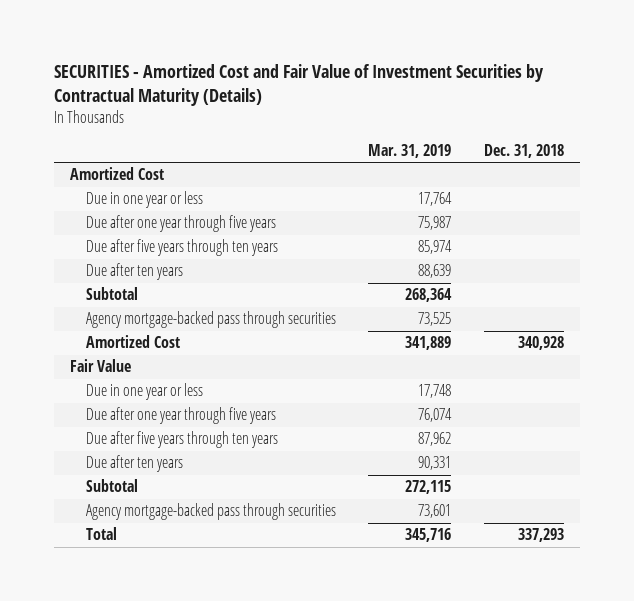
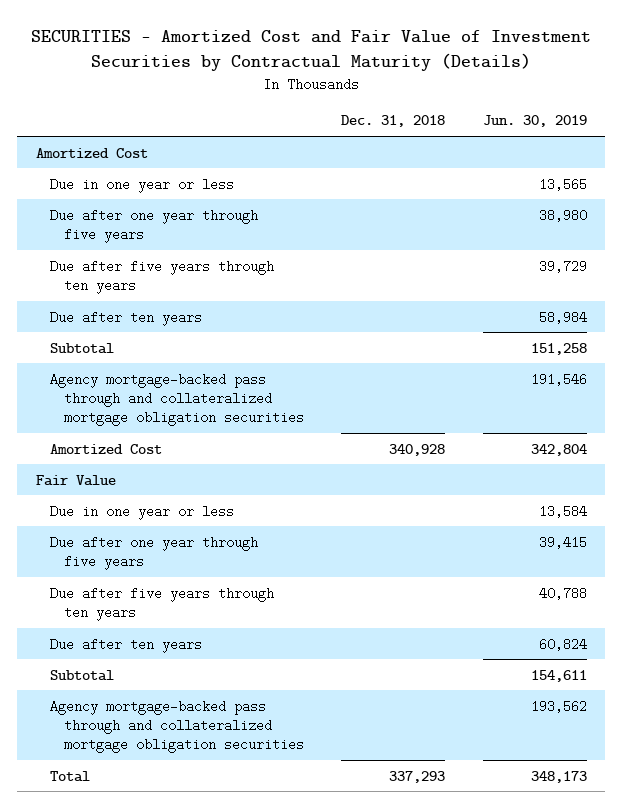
- | Mar. 31, 2019 | Dec. 31, 2018
+ | Dec. 31, 2018 | Jun. 30, 2019
- Agency mortgage-backed pass through securities | 73,525 |
+ Agency mortgage-backed pass through and collateralized mortgage obligation securities | | 191,546
- Agency mortgage-backed pass through securities | 73,601 |
+ Agency mortgage-backed pass through and collateralized mortgage obligation securities | | 193,562

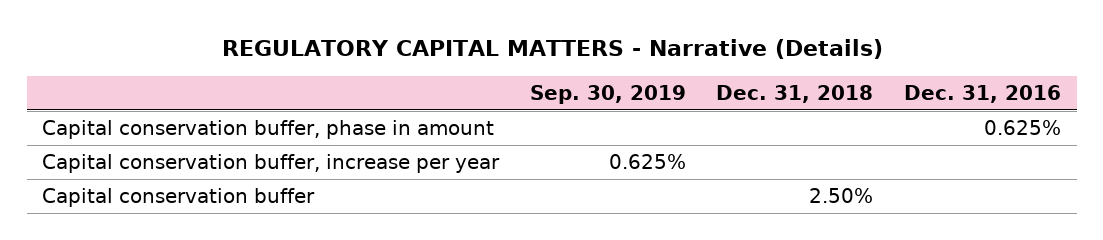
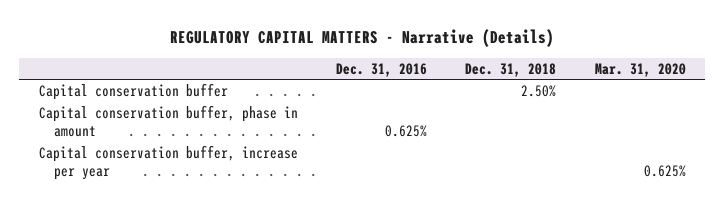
- | Sep. 30, 2019 | Dec. 31, 2018 | Dec. 31, 2016
+ | Dec. 31, 2016 | Dec. 31, 2018 | Mar. 31, 2020
moved up: Capital conservation buffer | | 2.50% |

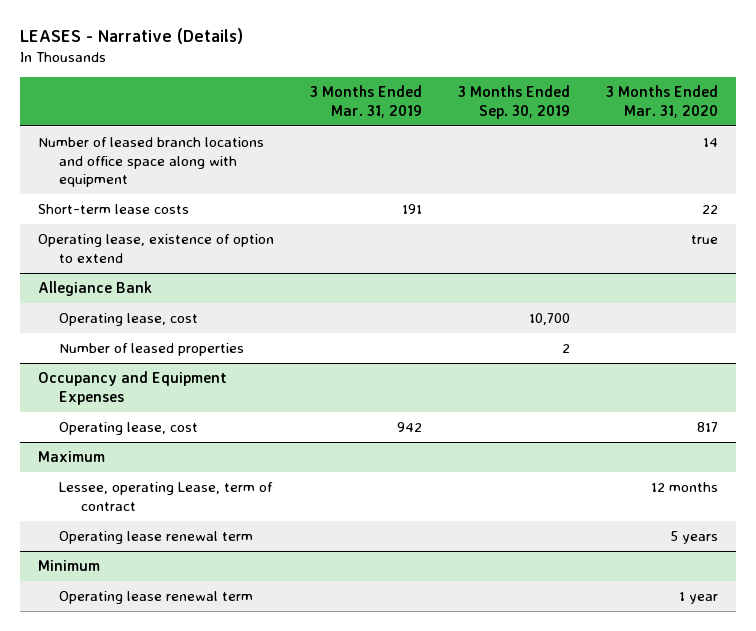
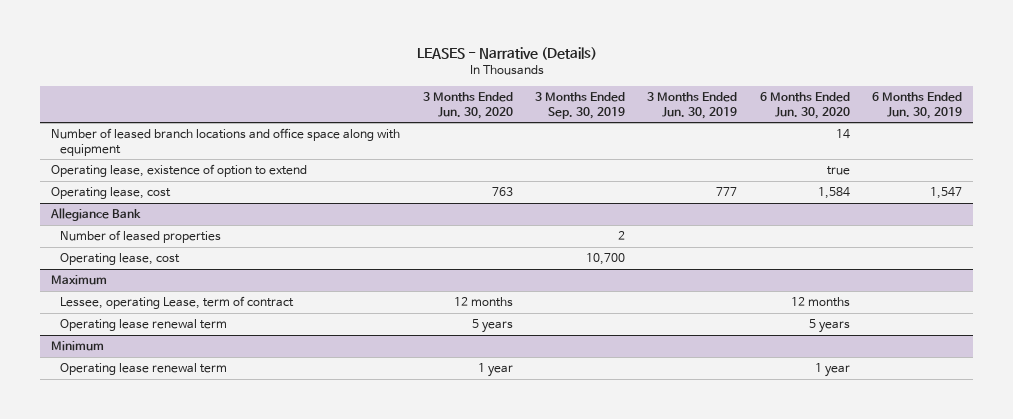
- | 3 Months Ended Mar. 31, 2019 | 3 Months Ended Sep. 30, 2019 | 3 Months Ended Mar. 31, 2020
+ | 3 Months Ended Jun. 30, 2020 | 3 Months Ended Sep. 30, 2019 | 3 Months Ended Jun. 30, 2019 | 6 Months Ended Jun. 30, 2020 | 6 Months Ended Jun. 30, 2019
- Short-term lease costs | 191 | | 22
+ Operating lease, cost | 763 | | 777 | 1,584 | 1,547
- Occupancy and Equipment Expenses
- Operating lease, cost | 942 | | 817
@ Allegiance Bank
moved down: Operating lease, cost | | 10,700 | | |

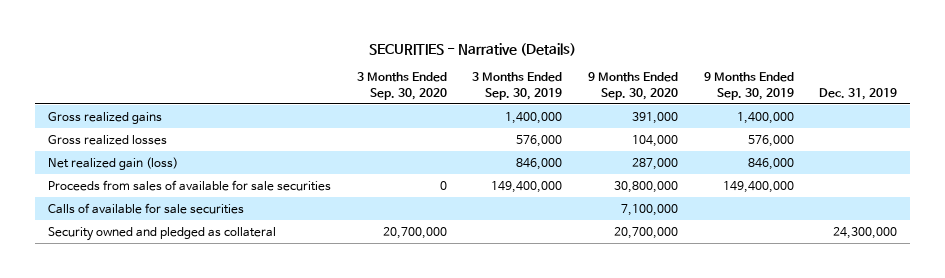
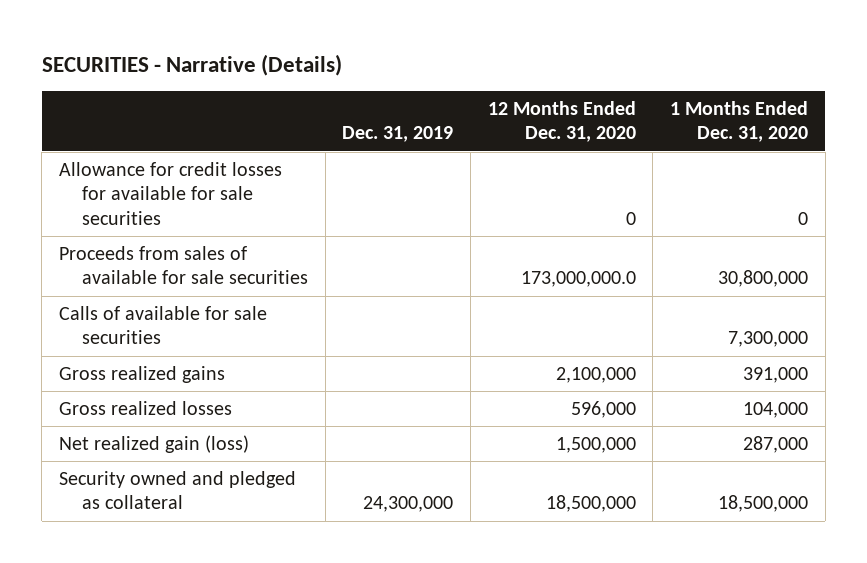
- | 3 Months Ended Sep. 30, 2020 | 3 Months Ended Sep. 30, 2019 | 9 Months Ended Sep. 30, 2020 | 9 Months Ended Sep. 30, 2019 | Dec. 31, 2019
+ | Dec. 31, 2019 | 12 Months Ended Dec. 31, 2020 | 1 Months Ended Dec. 31, 2020
+ Allowance for credit losses for available for sale securities | | 0 | 0
moved up: Proceeds from sales of available for sale securities | | 173,000,000.0 | 30,800,000
moved up: Calls of available for sale securities | | | 7,300,000

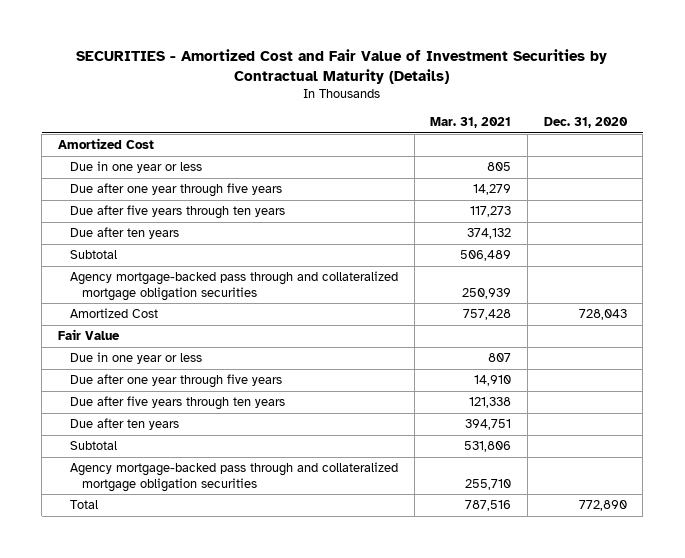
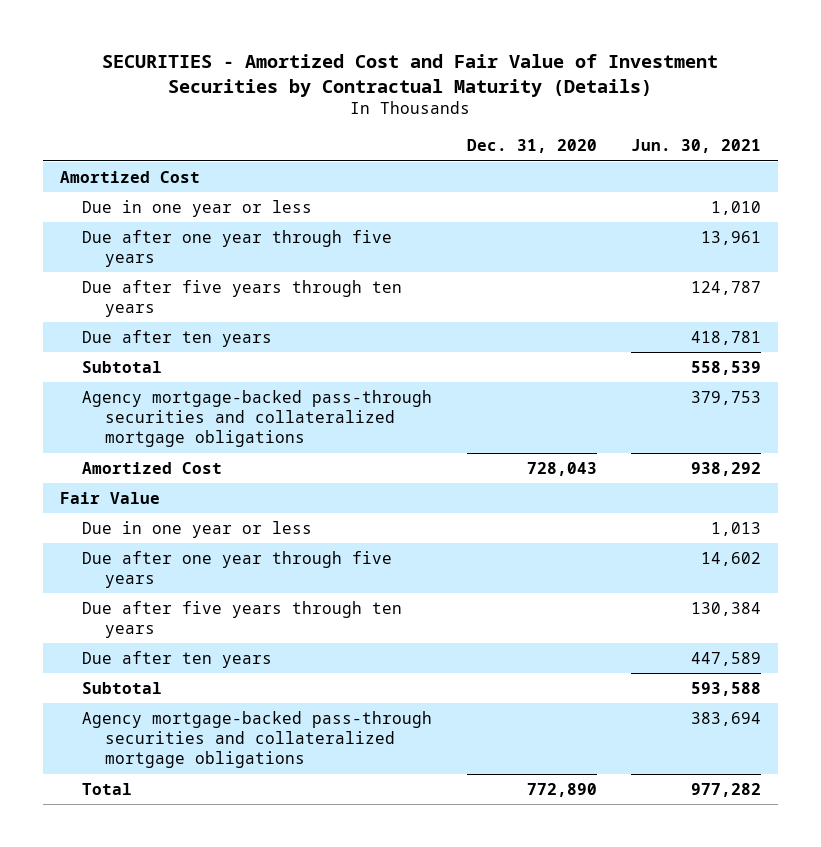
- | Mar. 31, 2021 | Dec. 31, 2020
+ | Dec. 31, 2020 | Jun. 30, 2021
- Agency mortgage-backed pass through and collateralized mortgage obligation securities | 250,939 |
+ Agency mortgage-backed pass-through securities and collateralized mortgage obligations | | 379,753
- Agency mortgage-backed pass through and collateralized mortgage obligation securities | 255,710 |
+ Agency mortgage-backed pass-through securities and collateralized mortgage obligations | | 383,694

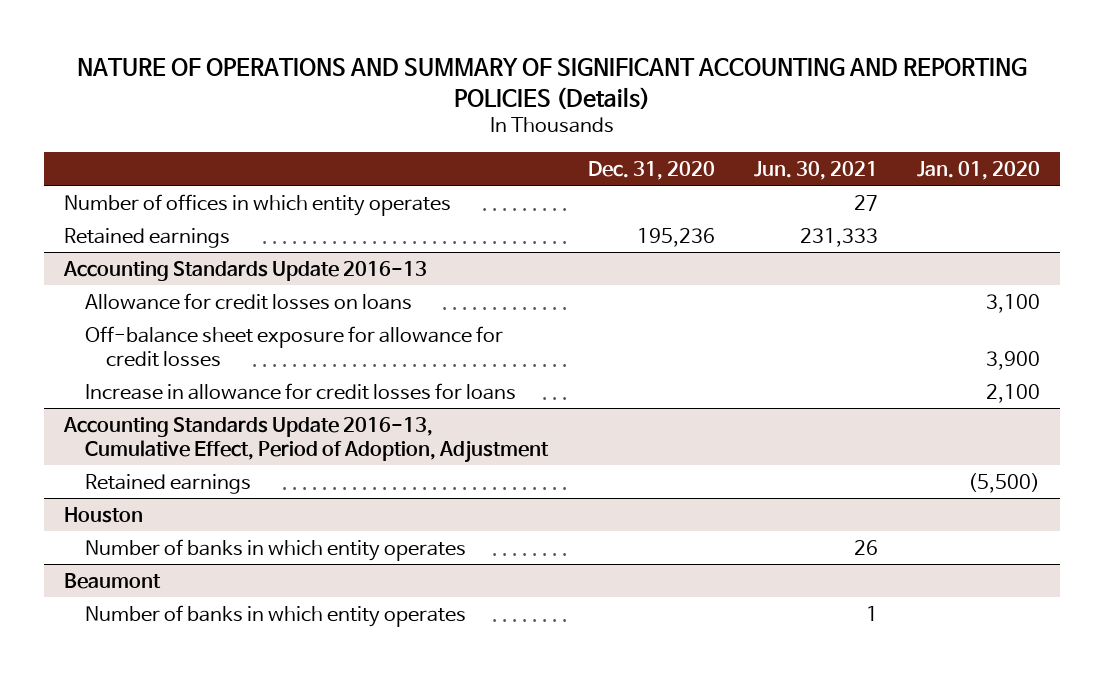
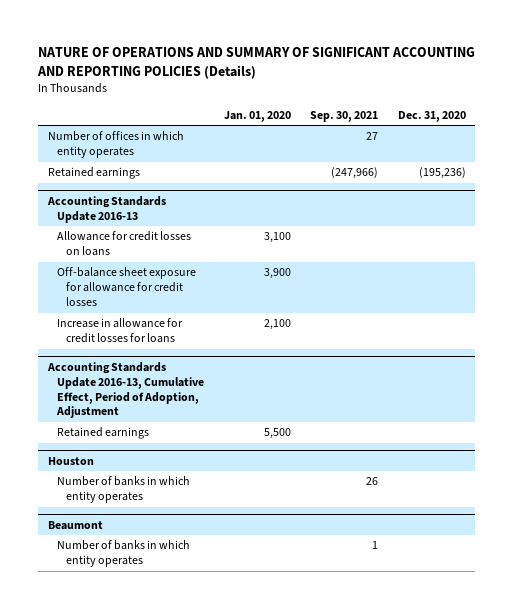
- | Dec. 31, 2020 | Jun. 30, 2021 | Jan. 01, 2020
+ | Jan. 01, 2020 | Sep. 30, 2021 | Dec. 31, 2020
- Retained earnings | 195,236 | 231,333 |
+ Retained earnings | | (247,966) | (195,236)
@ Accounting Standards Update 2016-13, Cumulative Effect, Period of Adoption, Adjustment
- Retained earnings | | | (5,500)
+ Retained earnings | 5,500 | |

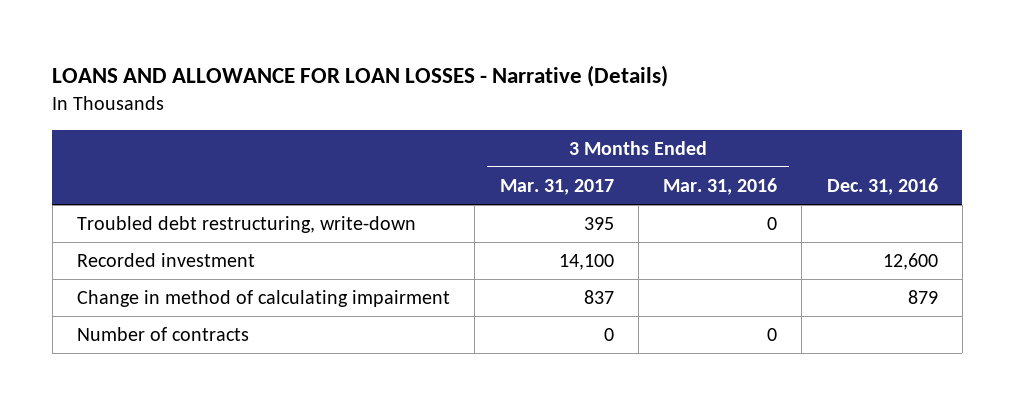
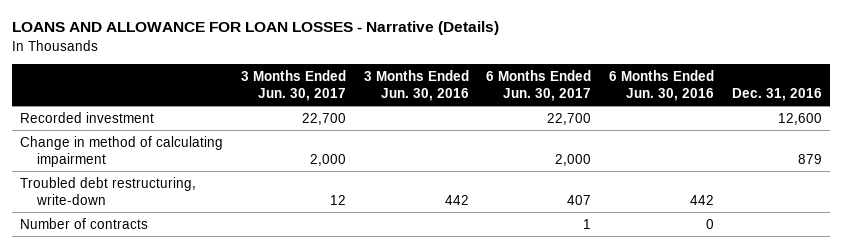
- | 3 Months Ended Mar. 31, 2017 | 3 Months Ended Mar. 31, 2016 | Dec. 31, 2016
+ | 3 Months Ended Jun. 30, 2017 | 3 Months Ended Jun. 30, 2016 | 6 Months Ended Jun. 30, 2017 | 6 Months Ended Jun. 30, 2016 | Dec. 31, 2016
moved down: Troubled debt restructuring, write-down | 12 | 442 | 407 | 442 |

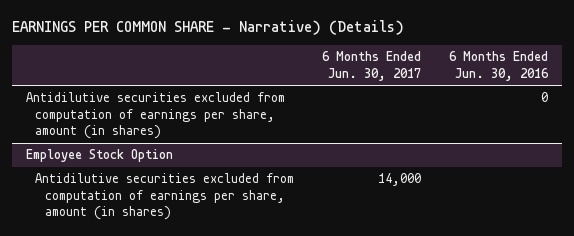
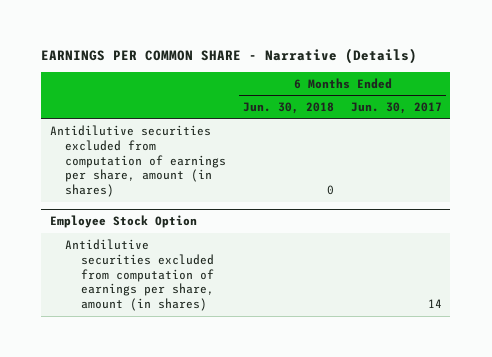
- EARNINGS PER COMMON SHARE - Narrative) (Details)
+ EARNINGS PER COMMON SHARE - Narrative (Details)
- | 6 Months Ended Jun. 30, 2017 | 6 Months Ended Jun. 30, 2016
+ | 6 Months Ended Jun. 30, 2018 | 6 Months Ended Jun. 30, 2017
@ Employee Stock Option
- Antidilutive securities excluded from computation of earnings per share, amount (in shares) | 14,000 |
+ Antidilutive securities excluded from computation of earnings per share, amount (in shares) | | 14

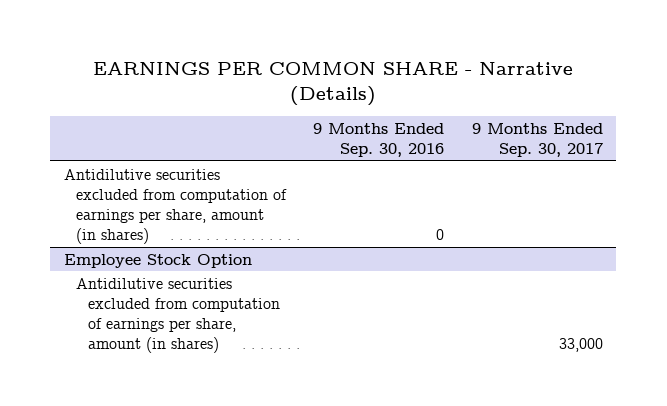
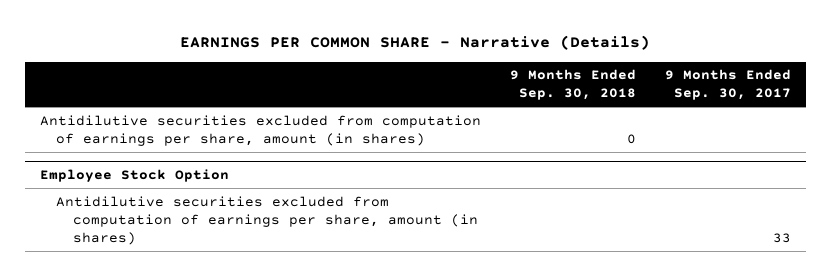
- | 9 Months Ended Sep. 30, 2016 | 9 Months Ended Sep. 30, 2017
+ | 9 Months Ended Sep. 30, 2018 | 9 Months Ended Sep. 30, 2017
@ Employee Stock Option
- Antidilutive securities excluded from computation of earnings per share, amount (in shares) | | 33,000
+ Antidilutive securities excluded from computation of earnings per share, amount (in shares) | | 33

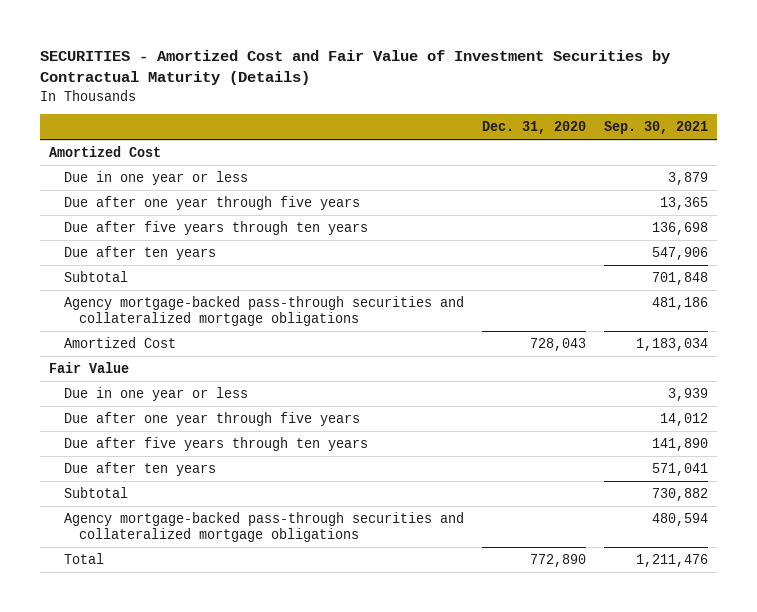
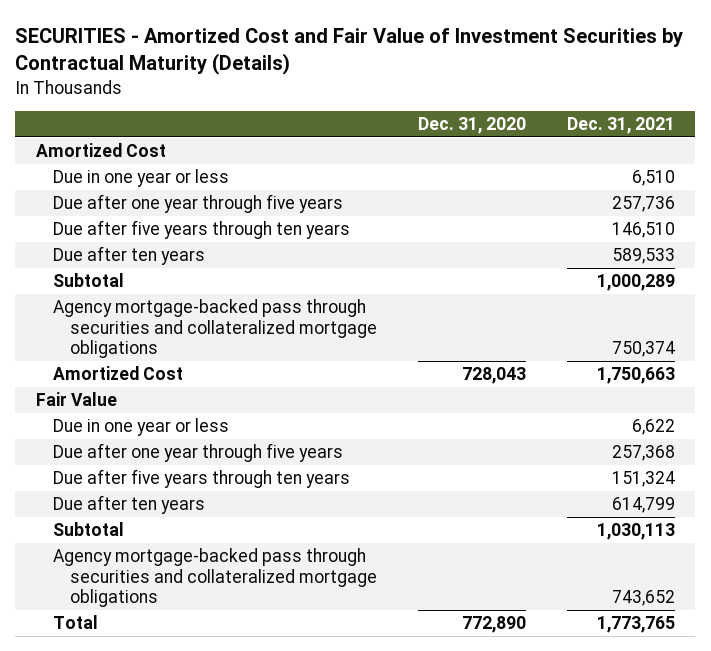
- | Dec. 31, 2020 | Sep. 30, 2021
+ | Dec. 31, 2020 | Dec. 31, 2021
- Agency mortgage-backed pass-through securities and collateralized mortgage obligations | | 481,186
+ Agency mortgage-backed pass through securities and collateralized mortgage obligations | | 750,374
- Agency mortgage-backed pass-through securities and collateralized mortgage obligations | | 480,594
+ Agency mortgage-backed pass through securities and collateralized mortgage obligations | | 743,652

